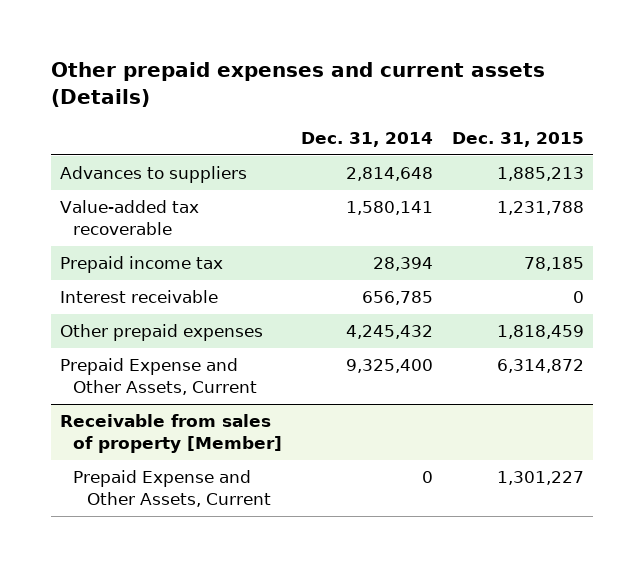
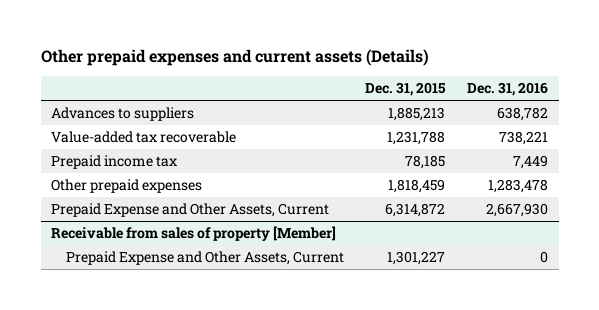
- | Dec. 31, 2014 | Dec. 31, 2015
+ | Dec. 31, 2015 | Dec. 31, 2016
- Interest receivable | 656,785 | 0

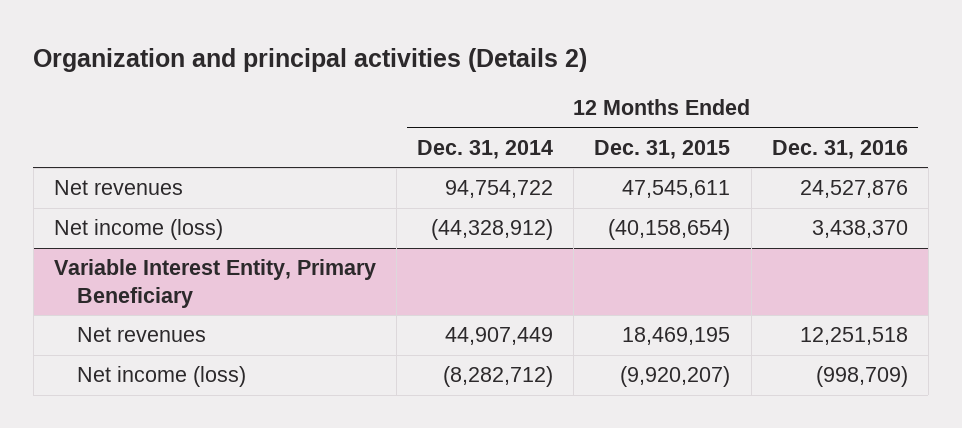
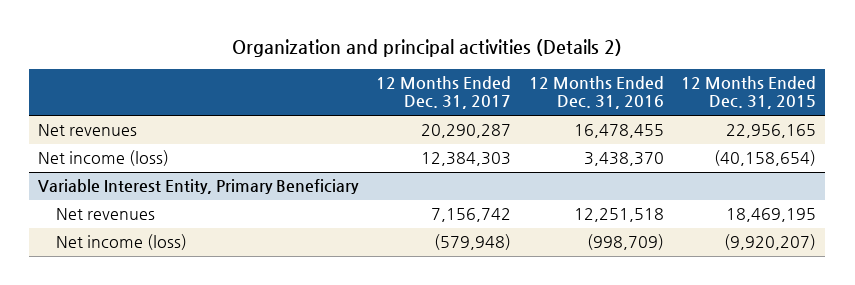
- | 12 Months Ended Dec. 31, 2014 | 12 Months Ended Dec. 31, 2015 | 12 Months Ended Dec. 31, 2016
+ | 12 Months Ended Dec. 31, 2017 | 12 Months Ended Dec. 31, 2016 | 12 Months Ended Dec. 31, 2015
- Net revenues | 94,754,722 | 47,545,611 | 24,527,876
+ Net revenues | 20,290,287 | 16,478,455 | 22,956,165

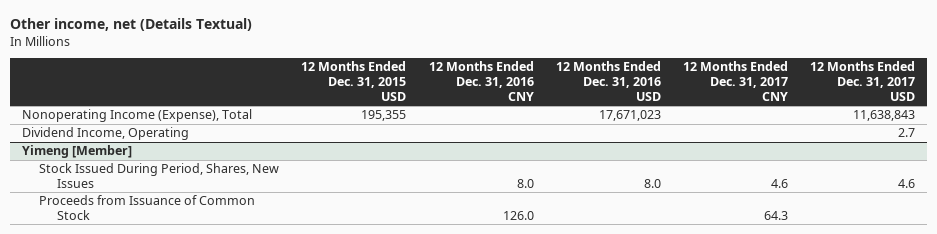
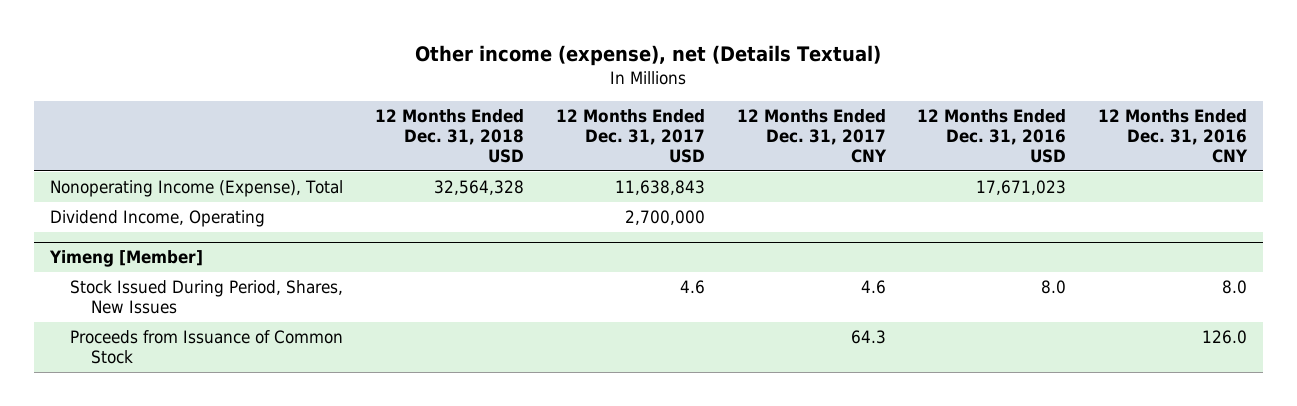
- Other income, net (Details Textual)
+ Other income (expense), net (Details Textual)
- | 12 Months Ended Dec. 31, 2015 USD | 12 Months Ended Dec. 31, 2016 CNY | 12 Months Ended Dec. 31, 2016 USD | 12 Months Ended Dec. 31, 2017 CNY | 12 Months Ended Dec. 31, 2017 USD
+ | 12 Months Ended Dec. 31, 2018 USD | 12 Months Ended Dec. 31, 2017 USD | 12 Months Ended Dec. 31, 2017 CNY | 12 Months Ended Dec. 31, 2016 USD | 12 Months Ended Dec. 31, 2016 CNY
- Dividend Income, Operating | | | | | 2.7
+ Dividend Income, Operating | | 2,700,000 | | |

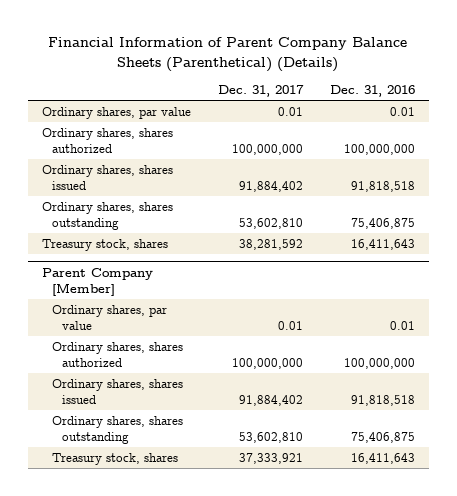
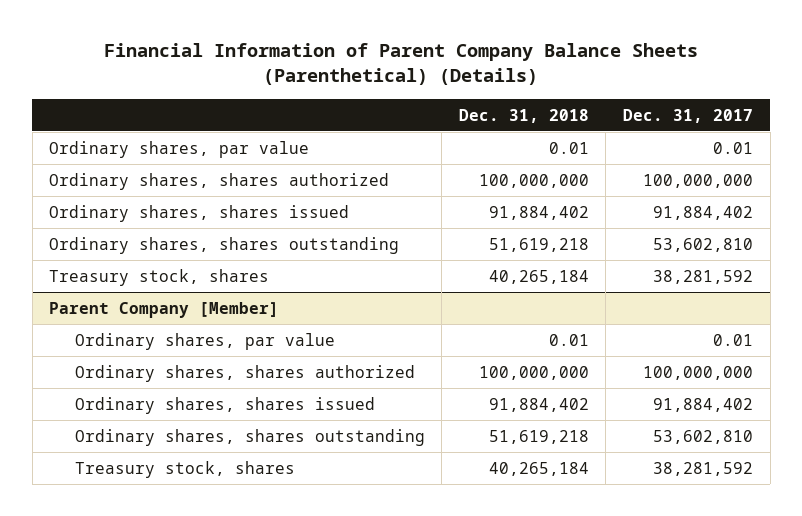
- | Dec. 31, 2017 | Dec. 31, 2016
+ | Dec. 31, 2018 | Dec. 31, 2017
@ Parent Company [Member]
- Treasury stock, shares | 37,333,921 | 16,411,643
+ Treasury stock, shares | 40,265,184 | 38,281,592

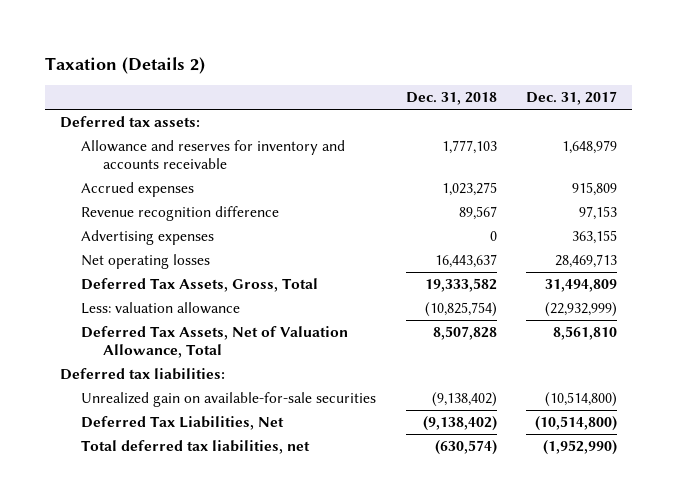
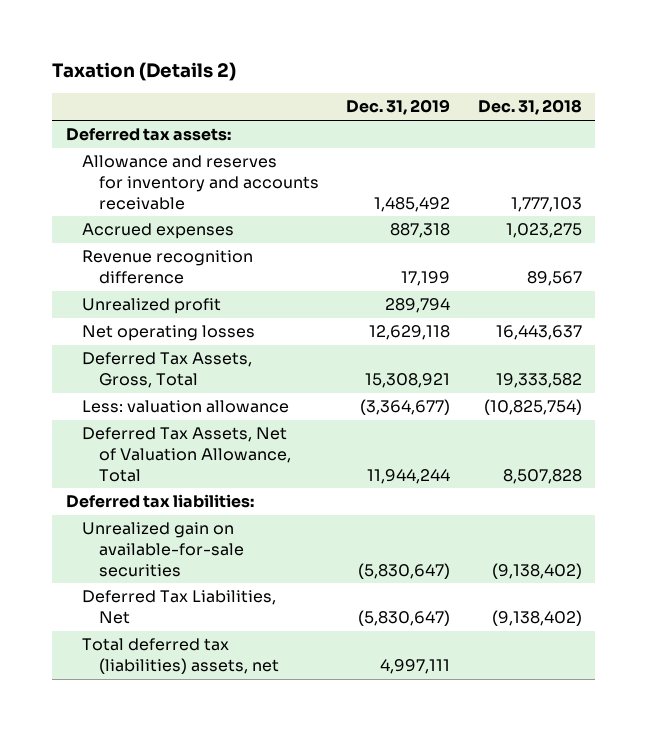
- | Dec. 31, 2018 | Dec. 31, 2017
+ | Dec. 31, 2019 | Dec. 31, 2018
- Advertising expenses | 0 | 363,155
+ Unrealized profit | 289,794 |
- Total deferred tax liabilities, net | (630,574) | (1,952,990)
+ Total deferred tax (liabilities) assets, net | 4,997,111 |

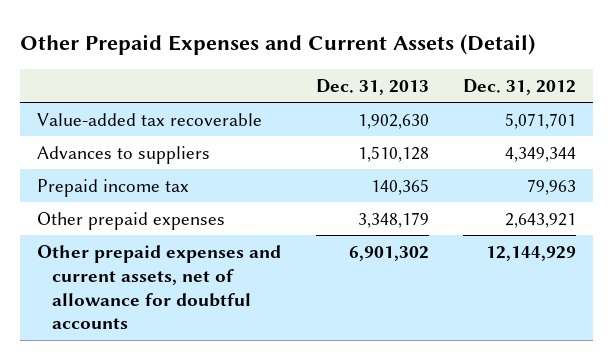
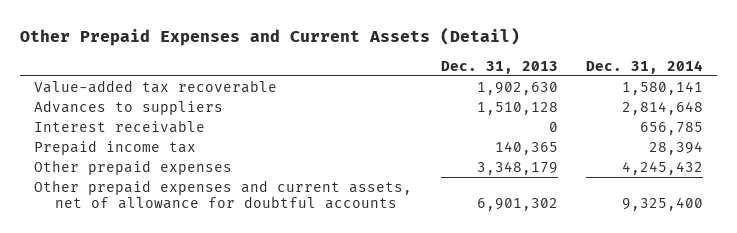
- | Dec. 31, 2013 | Dec. 31, 2012
+ | Dec. 31, 2013 | Dec. 31, 2014
+ Interest receivable | 0 | 656,785

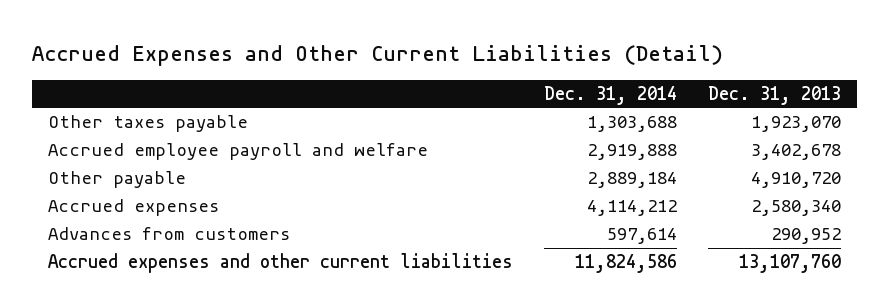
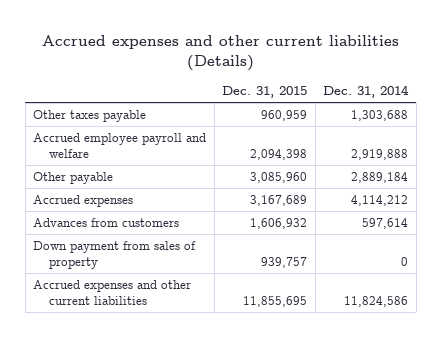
- Accrued Expenses and Other Current Liabilities (Detail)
+ Accrued expenses and other current liabilities (Details)
- | Dec. 31, 2014 | Dec. 31, 2013
+ | Dec. 31, 2015 | Dec. 31, 2014
+ Down payment from sales of property | 939,757 | 0

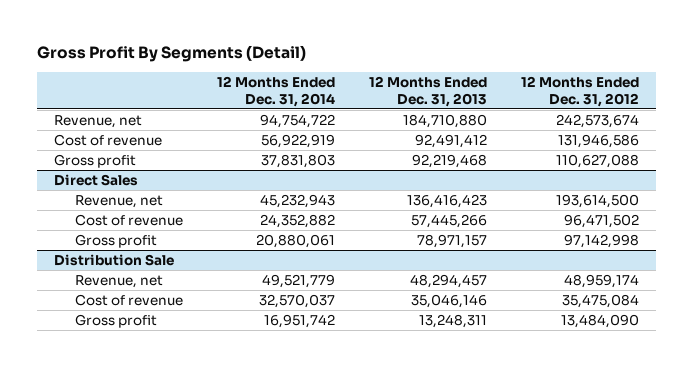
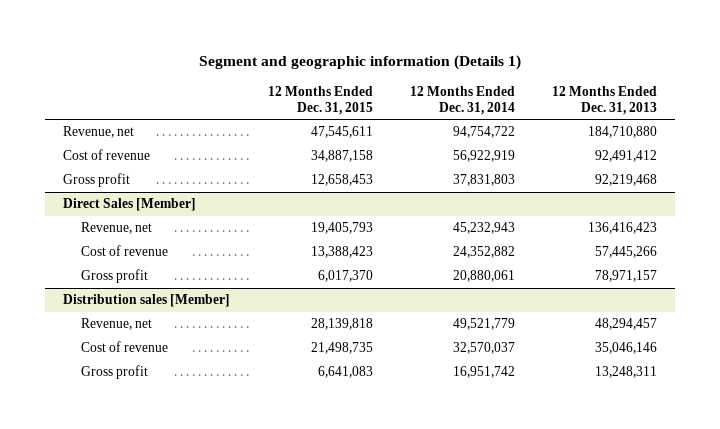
- Gross Profit By Segments (Detail)
+ Segment and geographic information (Details 1)
- | 12 Months Ended Dec. 31, 2014 | 12 Months Ended Dec. 31, 2013 | 12 Months Ended Dec. 31, 2012
+ | 12 Months Ended Dec. 31, 2015 | 12 Months Ended Dec. 31, 2014 | 12 Months Ended Dec. 31, 2013
- Direct Sales
+ Direct Sales [Member]
- Distribution Sale
+ Distribution sales [Member]

